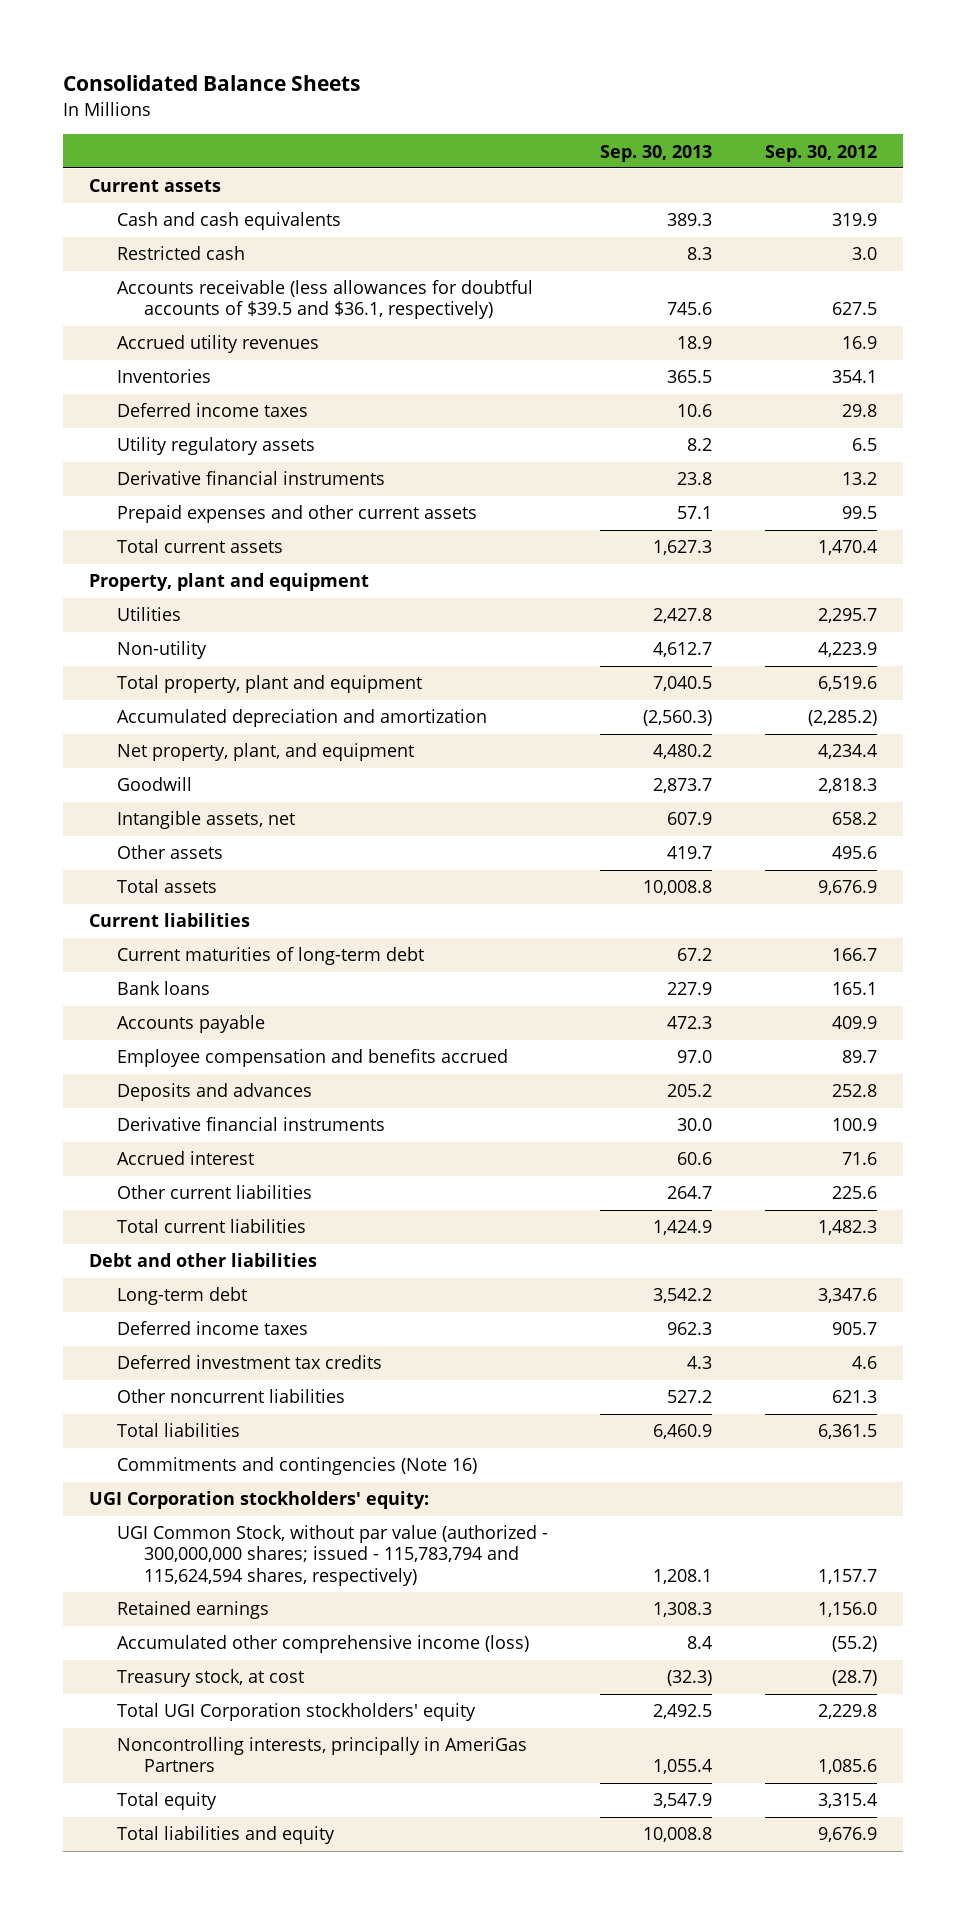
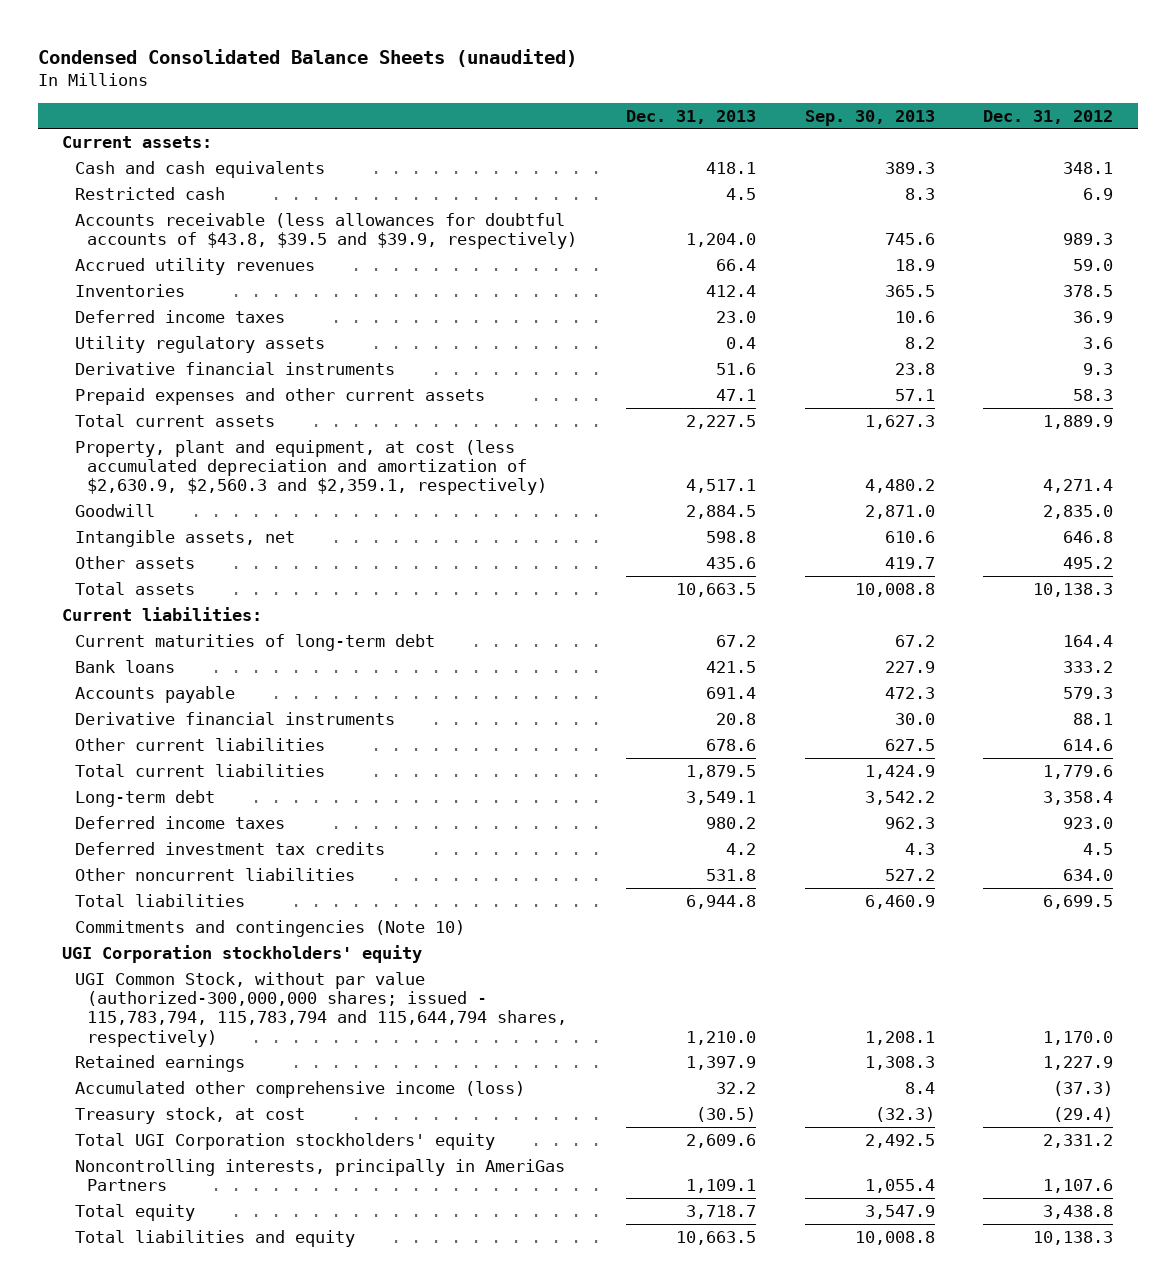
- Consolidated Balance Sheets
+ Condensed Consolidated Balance Sheets (unaudited)
- | Sep. 30, 2013 | Sep. 30, 2012
+ | Dec. 31, 2013 | Sep. 30, 2013 | Dec. 31, 2012
- Current assets
+ Current assets:
- Accounts receivable (less allowances for doubtful accounts of $39.5 and $36.1, respectively) | 745.6 | 627.5
+ Accounts receivable (less allowances for doubtful accounts of $43.8, $39.5 and $39.9, respectively) | 1,204.0 | 745.6 | 989.3
- Property, plant and equipment
- Utilities | 2,427.8 | 2,295.7
- Non-utility | 4,612.7 | 4,223.9
- Total property, plant and equipment | 7,040.5 | 6,519.6
- Accumulated depreciation and amortization | (2,560.3) | (2,285.2)
- Net property, plant, and equipment | 4,480.2 | 4,234.4
- Goodwill | 2,873.7 | 2,818.3
- Intangible assets, net | 607.9 | 658.2
+ Property, plant and equipment, at cost (less accumulated depreciation and amortization of $2,630.9, $2,560.3 and $2,359.1, respectively) | 4,517.1 | 4,480.2 | 4,271.4
+ Goodwill | 2,884.5 | 2,871.0 | 2,835.0
+ Intangible assets, net | 598.8 | 610.6 | 646.8
- Current liabilities
+ Current liabilities:
- Employee compensation and benefits accrued | 97.0 | 89.7
- Deposits and advances | 205.2 | 252.8
- Accrued interest | 60.6 | 71.6
- Other current liabilities | 264.7 | 225.6
+ Other current liabilities | 678.6 | 627.5 | 614.6
- Debt and other liabilities
- Commitments and contingencies (Note 16)
- UGI Corporation stockholders' equity:
- UGI Common Stock, without par value (authorized - 300,000,000 shares; issued - 115,783,794 and 115,624,594 shares, respectively) | 1,208.1 | 1,157.7
+ Commitments and contingencies (Note 10)
+ UGI Corporation stockholders' equity
+ UGI Common Stock, without par value (authorized-300,000,000 shares; issued - 115,783,794, 115,783,794 and 115,644,794 shares, respectively) | 1,210.0 | 1,208.1 | 1,170.0

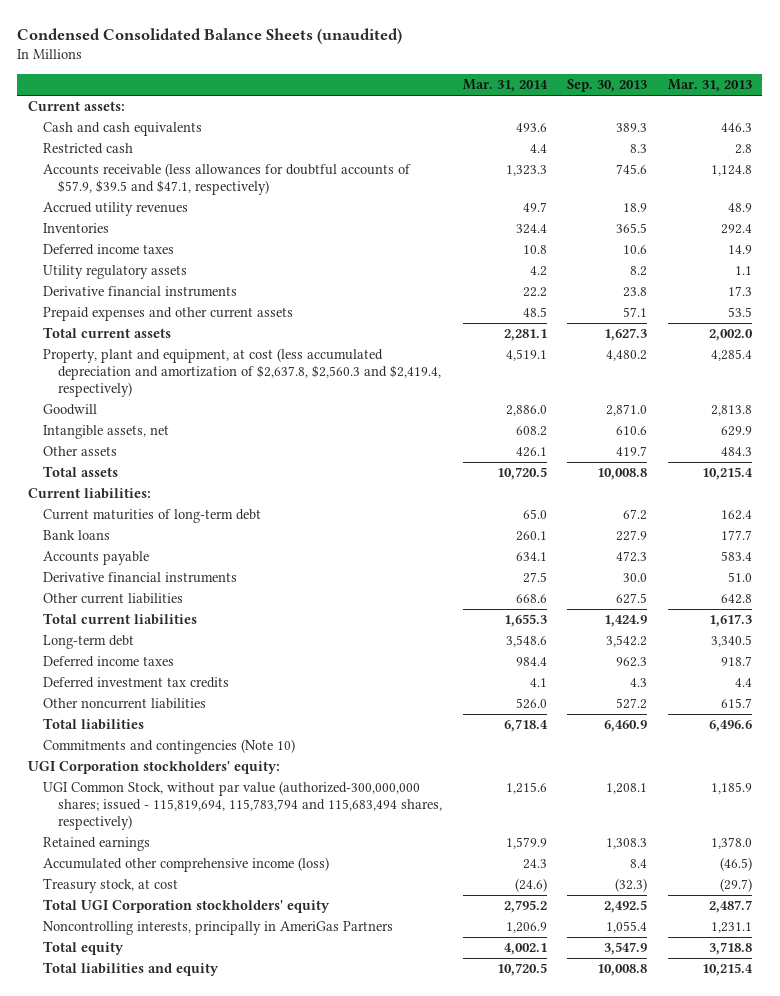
- | Dec. 31, 2013 | Sep. 30, 2013 | Dec. 31, 2012
+ | Mar. 31, 2014 | Sep. 30, 2013 | Mar. 31, 2013
- Accounts receivable (less allowances for doubtful accounts of $43.8, $39.5 and $39.9, respectively) | 1,204.0 | 745.6 | 989.3
+ Accounts receivable (less allowances for doubtful accounts of $57.9, $39.5 and $47.1, respectively) | 1,323.3 | 745.6 | 1,124.8
- Property, plant and equipment, at cost (less accumulated depreciation and amortization of $2,630.9, $2,560.3 and $2,359.1, respectively) | 4,517.1 | 4,480.2 | 4,271.4
+ Property, plant and equipment, at cost (less accumulated depreciation and amortization of $2,637.8, $2,560.3 and $2,419.4, respectively) | 4,519.1 | 4,480.2 | 4,285.4
- UGI Corporation stockholders' equity
- UGI Common Stock, without par value (authorized-300,000,000 shares; issued - 115,783,794, 115,783,794 and 115,644,794 shares, respectively) | 1,210.0 | 1,208.1 | 1,170.0
+ UGI Corporation stockholders' equity:
+ UGI Common Stock, without par value (authorized-300,000,000 shares; issued - 115,819,694, 115,783,794 and 115,683,494 shares, respectively) | 1,215.6 | 1,208.1 | 1,185.9

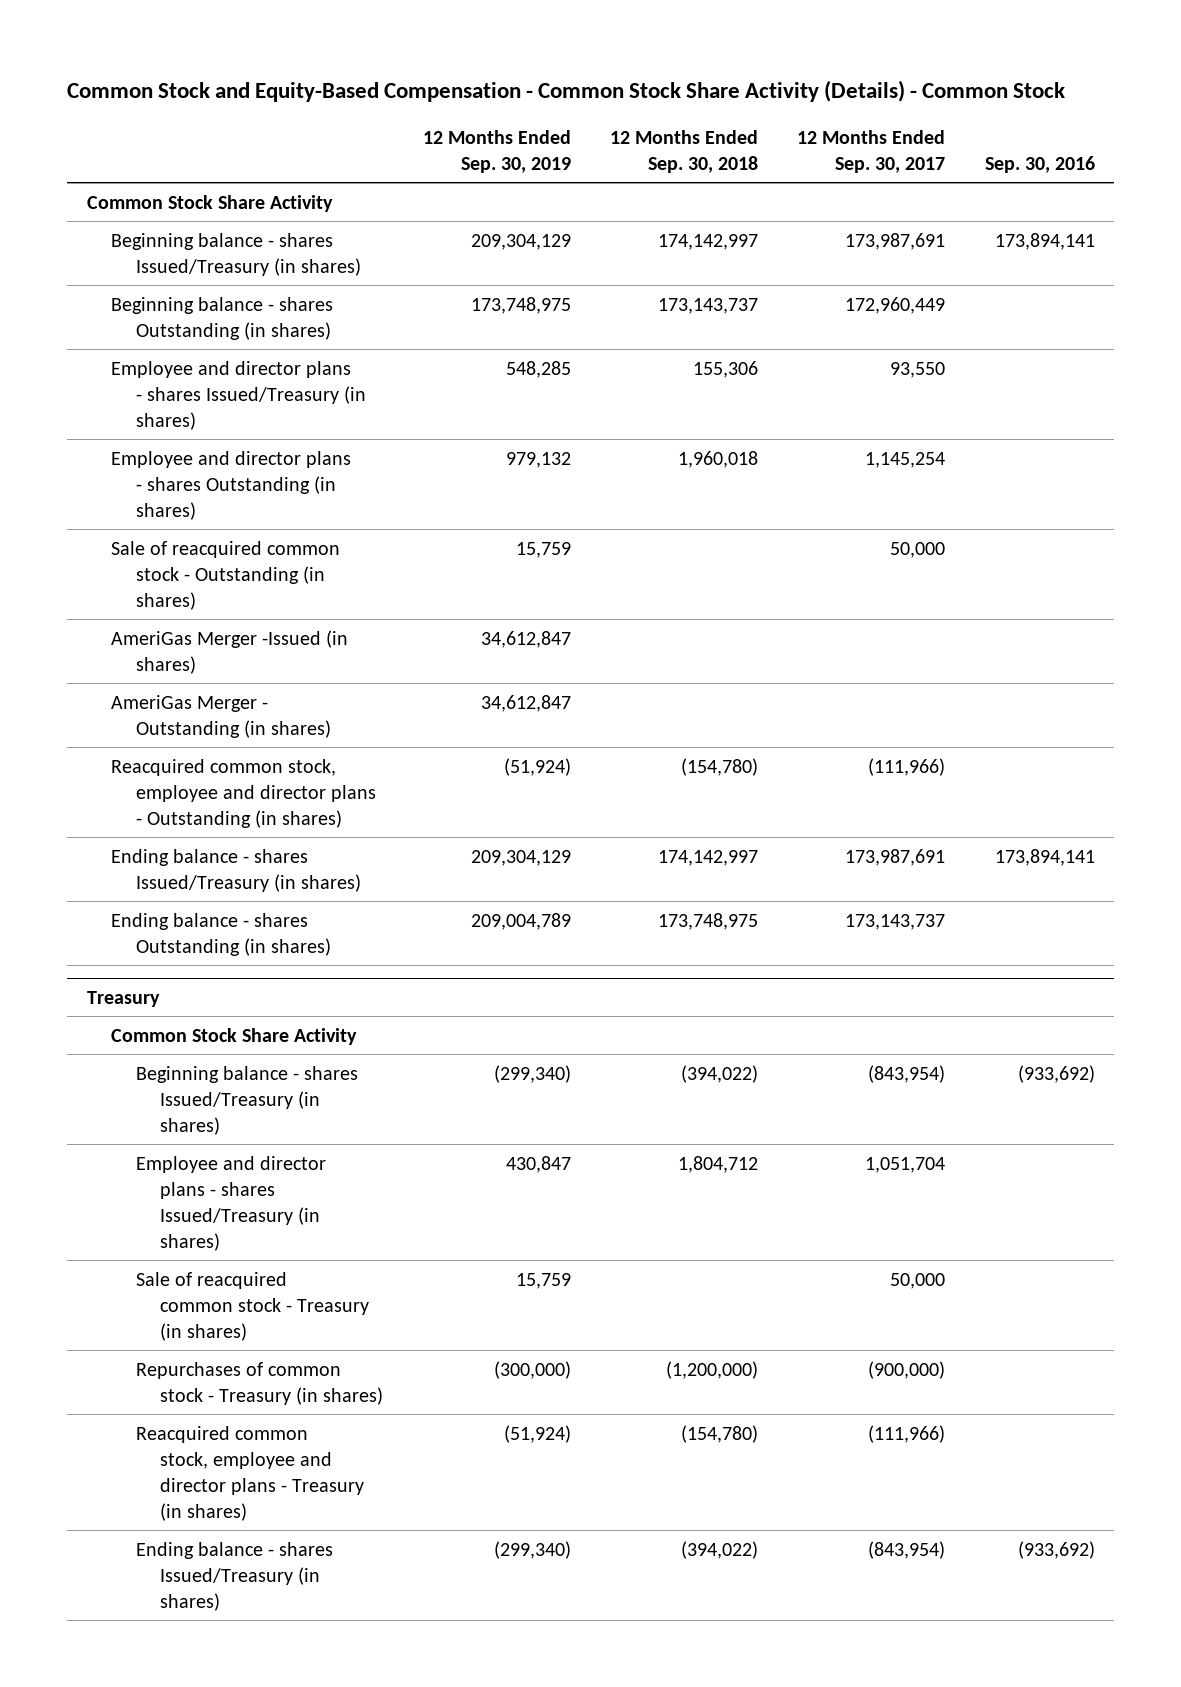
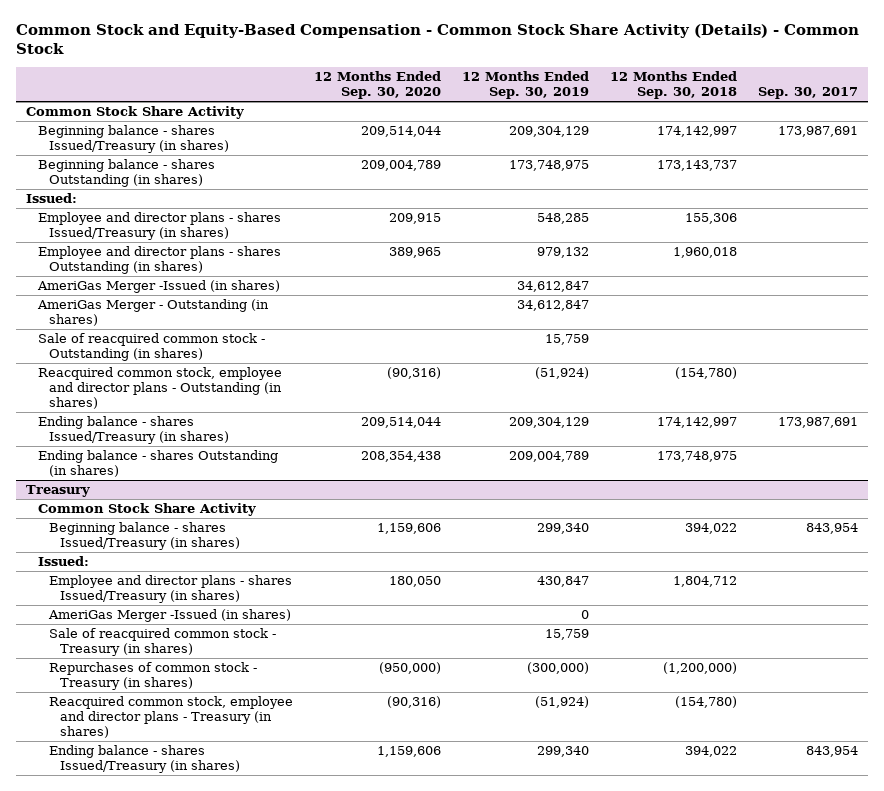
- | 12 Months Ended Sep. 30, 2019 | 12 Months Ended Sep. 30, 2018 | 12 Months Ended Sep. 30, 2017 | Sep. 30, 2016
+ | 12 Months Ended Sep. 30, 2020 | 12 Months Ended Sep. 30, 2019 | 12 Months Ended Sep. 30, 2018 | Sep. 30, 2017
+ Issued:
moved down: Sale of reacquired common stock - Outstanding (in shares) | | 15,759 | |
@ Treasury
- Beginning balance - shares Issued/Treasury (in shares) | (299,340) | (394,022) | (843,954) | (933,692)
+ Beginning balance - shares Issued/Treasury (in shares) | 1,159,606 | 299,340 | 394,022 | 843,954
+ Issued:
+ AmeriGas Merger -Issued (in shares) | | 0 | |
- Ending balance - shares Issued/Treasury (in shares) | (299,340) | (394,022) | (843,954) | (933,692)
+ Ending balance - shares Issued/Treasury (in shares) | 1,159,606 | 299,340 | 394,022 | 843,954

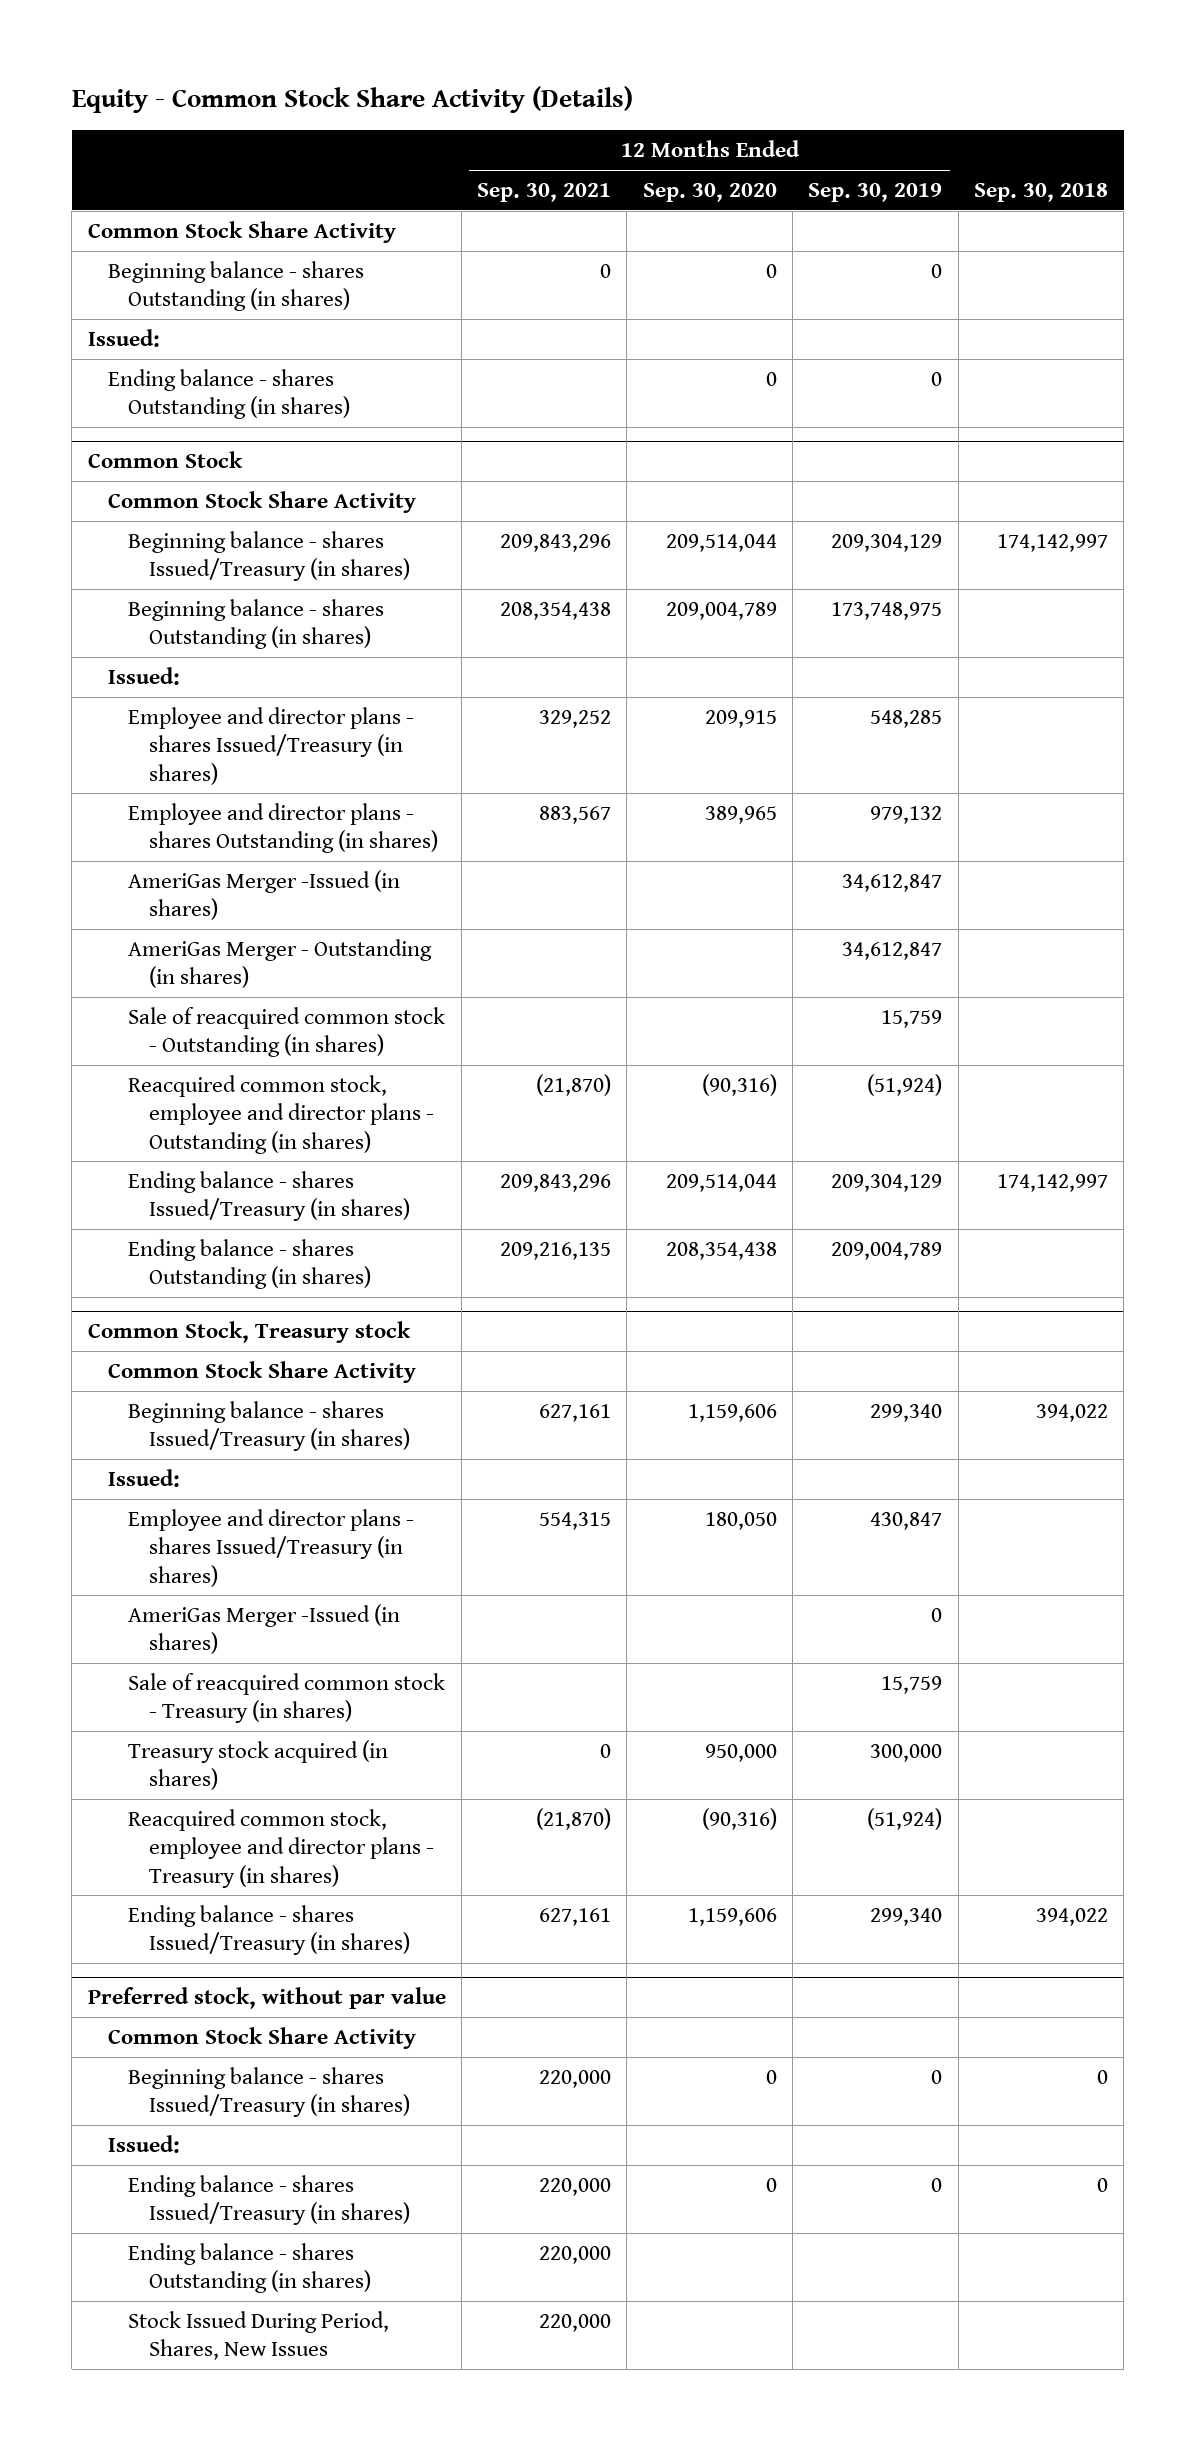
- Common Stock and Equity-Based Compensation - Common Stock Share Activity (Details) - Common Stock
+ Equity - Common Stock Share Activity (Details)
- | 12 Months Ended Sep. 30, 2020 | 12 Months Ended Sep. 30, 2019 | 12 Months Ended Sep. 30, 2018 | Sep. 30, 2017
+ | 12 Months Ended Sep. 30, 2021 | 12 Months Ended Sep. 30, 2020 | 12 Months Ended Sep. 30, 2019 | Sep. 30, 2018
+ Beginning balance - shares Outstanding (in shares) | 0 | 0 | 0 |
+ Issued:
+ Ending balance - shares Outstanding (in shares) | | 0 | 0 |
+ Common Stock
+ Common Stock Share Activity
- Treasury
+ Common Stock, Treasury stock
- Repurchases of common stock - Treasury (in shares) | (950,000) | (300,000) | (1,200,000) |
+ Treasury stock acquired (in shares) | 0 | 950,000 | 300,000 |
+ Preferred stock, without par value
+ Common Stock Share Activity
+ Beginning balance - shares Issued/Treasury (in shares) | 220,000 | 0 | 0 | 0
+ Issued:
+ Ending balance - shares Issued/Treasury (in shares) | 220,000 | 0 | 0 | 0
+ Ending balance - shares Outstanding (in shares) | 220,000 | | |
+ Stock Issued During Period, Shares, New Issues | 220,000 | | |

